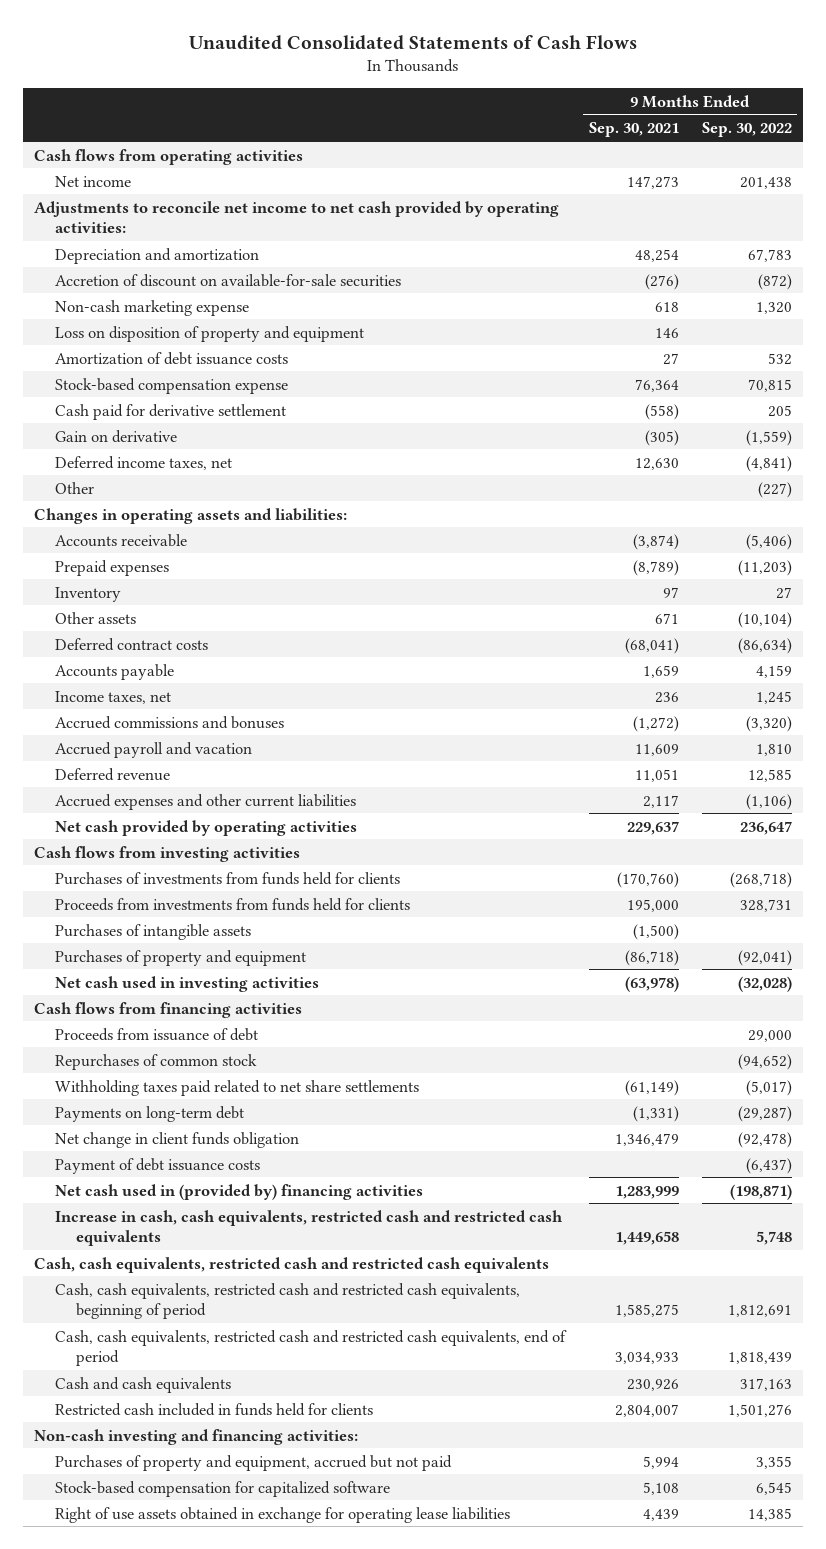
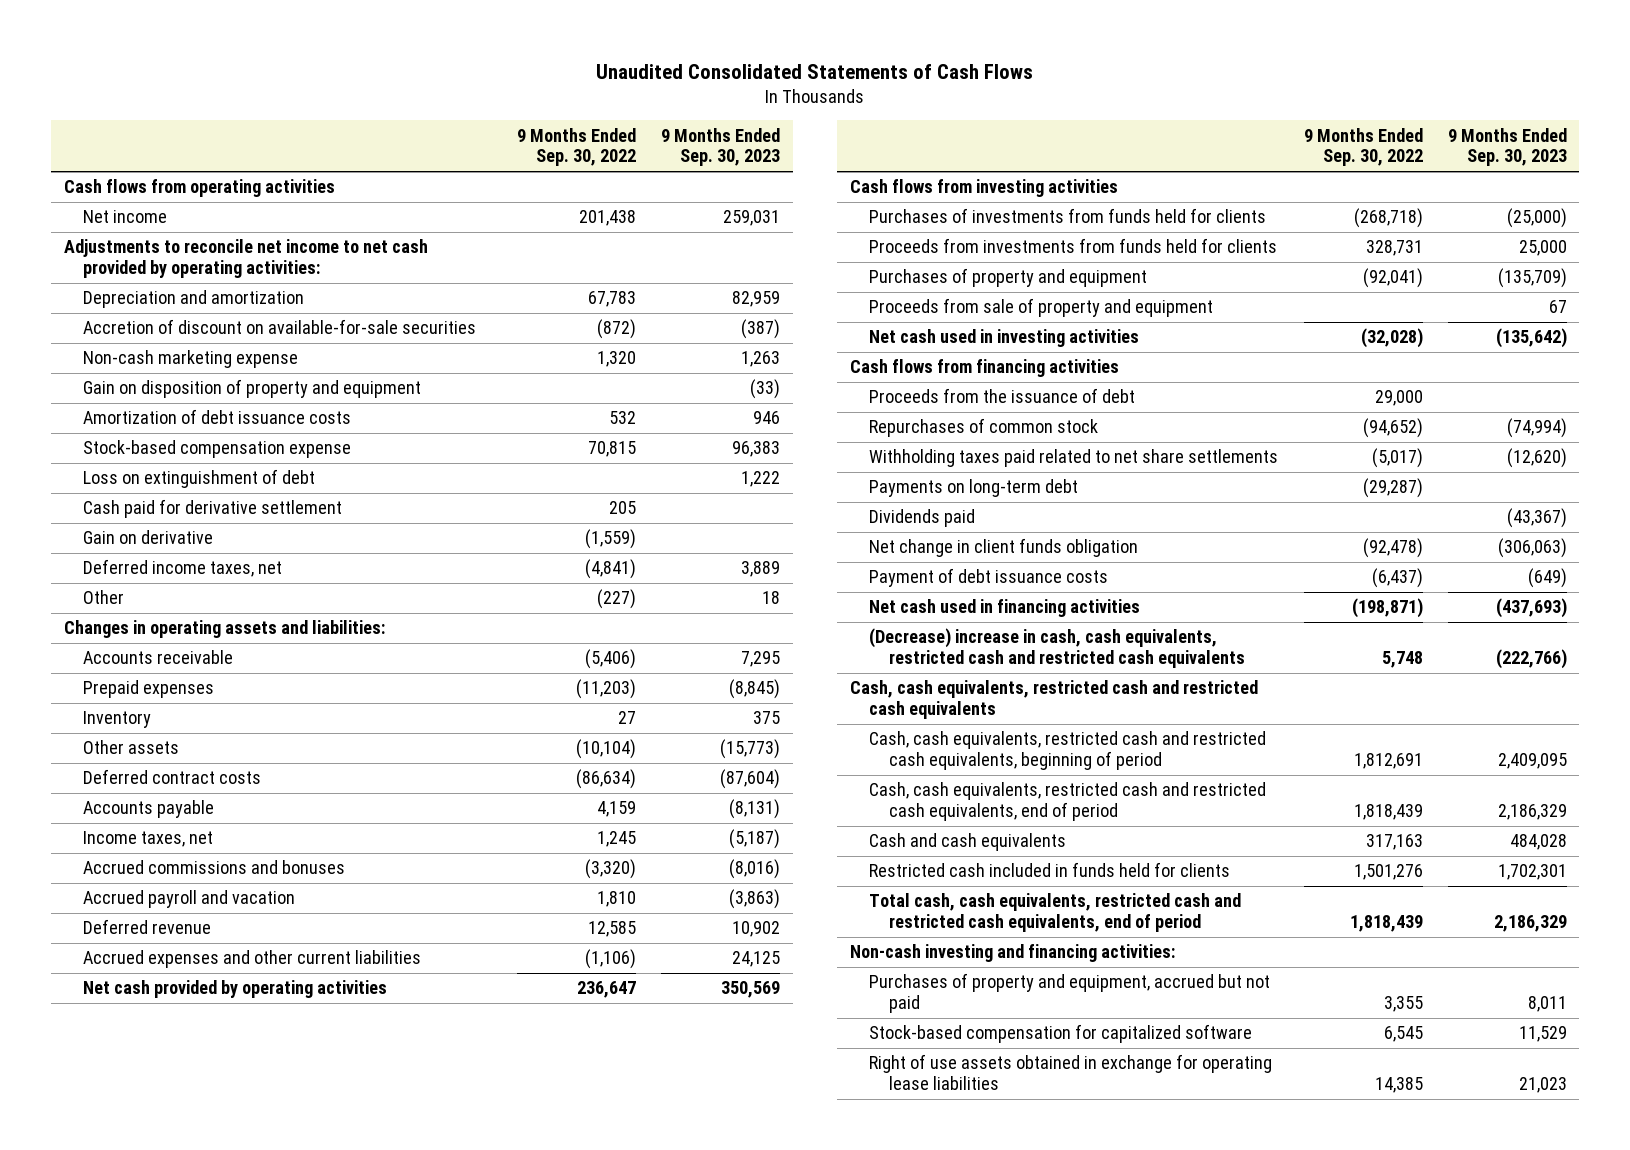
- | 9 Months Ended Sep. 30, 2021 | 9 Months Ended Sep. 30, 2022
+ | 9 Months Ended Sep. 30, 2022 | 9 Months Ended Sep. 30, 2023
- Loss on disposition of property and equipment | 146 |
+ Gain on disposition of property and equipment | | (33)
+ Loss on extinguishment of debt | | 1,222
- Purchases of intangible assets | (1,500) |
+ Proceeds from sale of property and equipment | | 67
- Proceeds from issuance of debt | | 29,000
+ Proceeds from the issuance of debt | 29,000 |
+ Dividends paid | | (43,367)
- Net cash used in (provided by) financing activities | 1,283,999 | (198,871)
- Increase in cash, cash equivalents, restricted cash and restricted cash equivalents | 1,449,658 | 5,748
+ Net cash used in financing activities | (198,871) | (437,693)
+ (Decrease) increase in cash, cash equivalents, restricted cash and restricted cash equivalents | 5,748 | (222,766)
+ Total cash, cash equivalents, restricted cash and restricted cash equivalents, end of period | 1,818,439 | 2,186,329

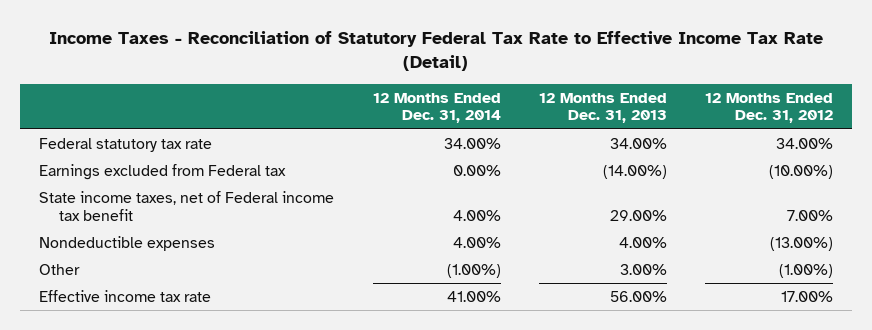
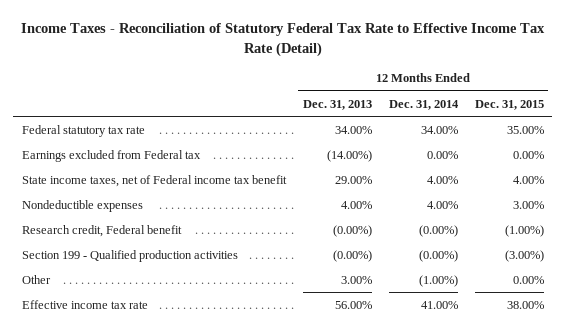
- | 12 Months Ended Dec. 31, 2014 | 12 Months Ended Dec. 31, 2013 | 12 Months Ended Dec. 31, 2012
+ | 12 Months Ended Dec. 31, 2013 | 12 Months Ended Dec. 31, 2014 | 12 Months Ended Dec. 31, 2015
+ Research credit, Federal benefit | (0.00%) | (0.00%) | (1.00%)
+ Section 199 - Qualified production activities | (0.00%) | (0.00%) | (3.00%)

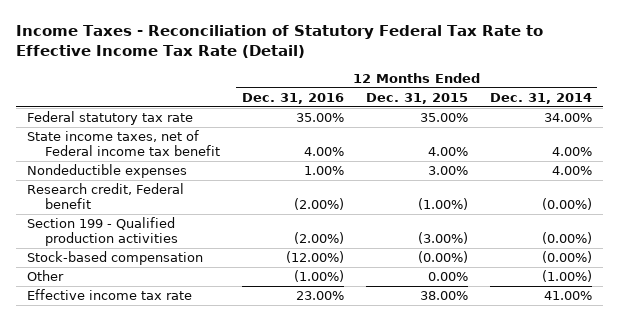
- | 12 Months Ended Dec. 31, 2013 | 12 Months Ended Dec. 31, 2014 | 12 Months Ended Dec. 31, 2015
+ | 12 Months Ended Dec. 31, 2016 | 12 Months Ended Dec. 31, 2015 | 12 Months Ended Dec. 31, 2014
- Earnings excluded from Federal tax | (14.00%) | 0.00% | 0.00%
+ Stock-based compensation | (12.00%) | (0.00%) | (0.00%)

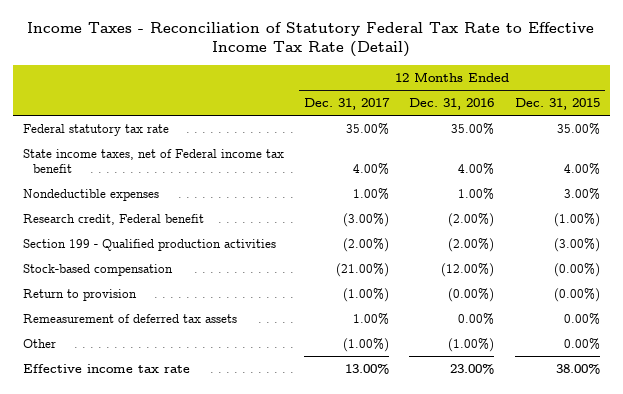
- | 12 Months Ended Dec. 31, 2016 | 12 Months Ended Dec. 31, 2015 | 12 Months Ended Dec. 31, 2014
+ | 12 Months Ended Dec. 31, 2017 | 12 Months Ended Dec. 31, 2016 | 12 Months Ended Dec. 31, 2015
+ Return to provision | (1.00%) | (0.00%) | (0.00%)
+ Remeasurement of deferred tax assets | 1.00% | 0.00% | 0.00%

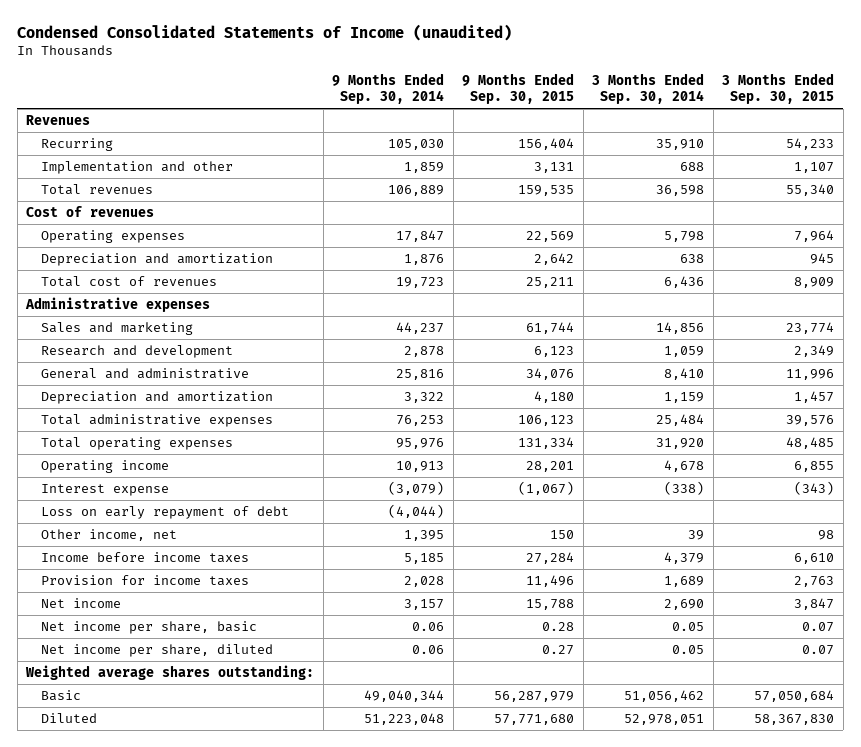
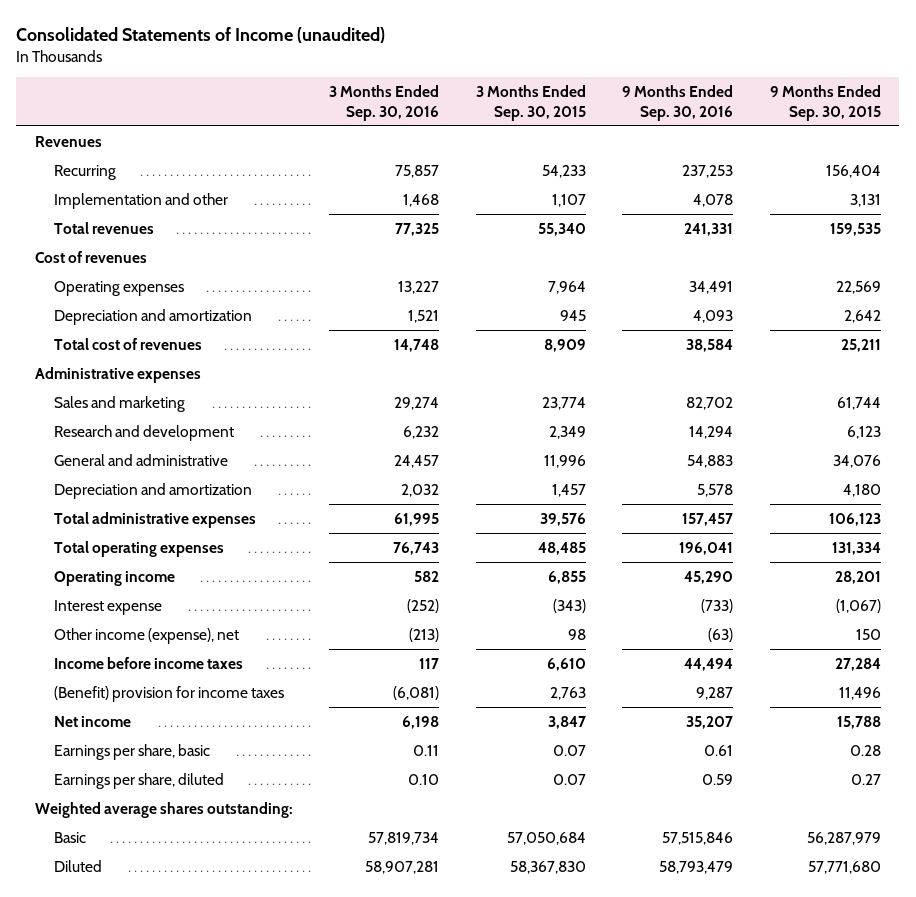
- Condensed Consolidated Statements of Income (unaudited)
+ Consolidated Statements of Income (unaudited)
- | 9 Months Ended Sep. 30, 2014 | 9 Months Ended Sep. 30, 2015 | 3 Months Ended Sep. 30, 2014 | 3 Months Ended Sep. 30, 2015
+ | 3 Months Ended Sep. 30, 2016 | 3 Months Ended Sep. 30, 2015 | 9 Months Ended Sep. 30, 2016 | 9 Months Ended Sep. 30, 2015
- Loss on early repayment of debt | (4,044) | | |
- Other income, net | 1,395 | 150 | 39 | 98
+ Other income (expense), net | (213) | 98 | (63) | 150
- Provision for income taxes | 2,028 | 11,496 | 1,689 | 2,763
+ (Benefit) provision for income taxes | (6,081) | 2,763 | 9,287 | 11,496
- Net income per share, basic | 0.06 | 0.28 | 0.05 | 0.07
- Net income per share, diluted | 0.06 | 0.27 | 0.05 | 0.07
+ Earnings per share, basic | 0.11 | 0.07 | 0.61 | 0.28
+ Earnings per share, diluted | 0.10 | 0.07 | 0.59 | 0.27

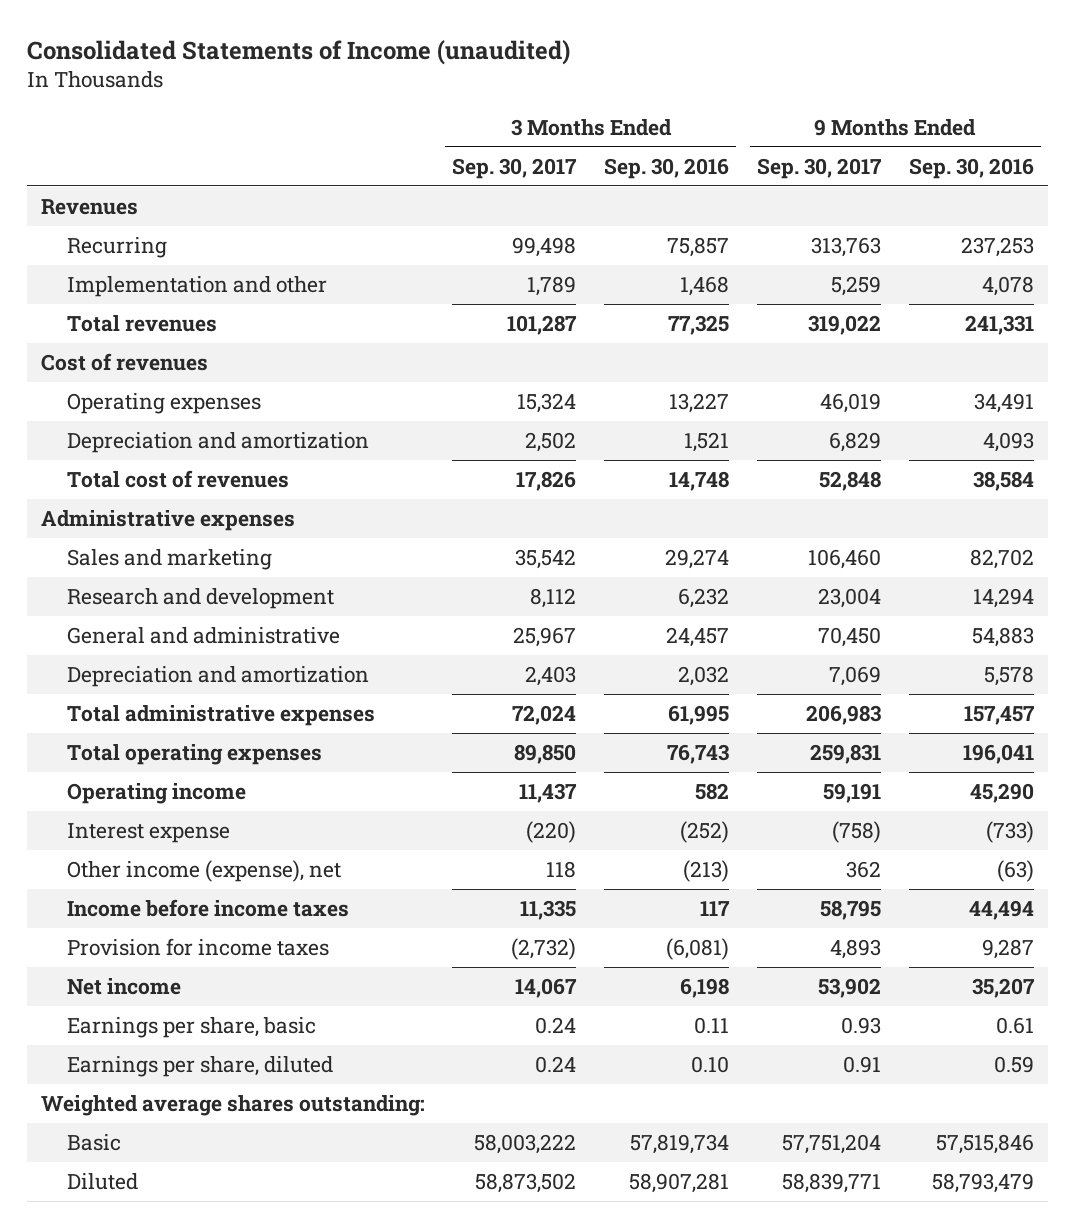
- | 3 Months Ended Sep. 30, 2016 | 3 Months Ended Sep. 30, 2015 | 9 Months Ended Sep. 30, 2016 | 9 Months Ended Sep. 30, 2015
+ | 3 Months Ended Sep. 30, 2017 | 3 Months Ended Sep. 30, 2016 | 9 Months Ended Sep. 30, 2017 | 9 Months Ended Sep. 30, 2016
- (Benefit) provision for income taxes | (6,081) | 2,763 | 9,287 | 11,496
+ Provision for income taxes | (2,732) | (6,081) | 4,893 | 9,287

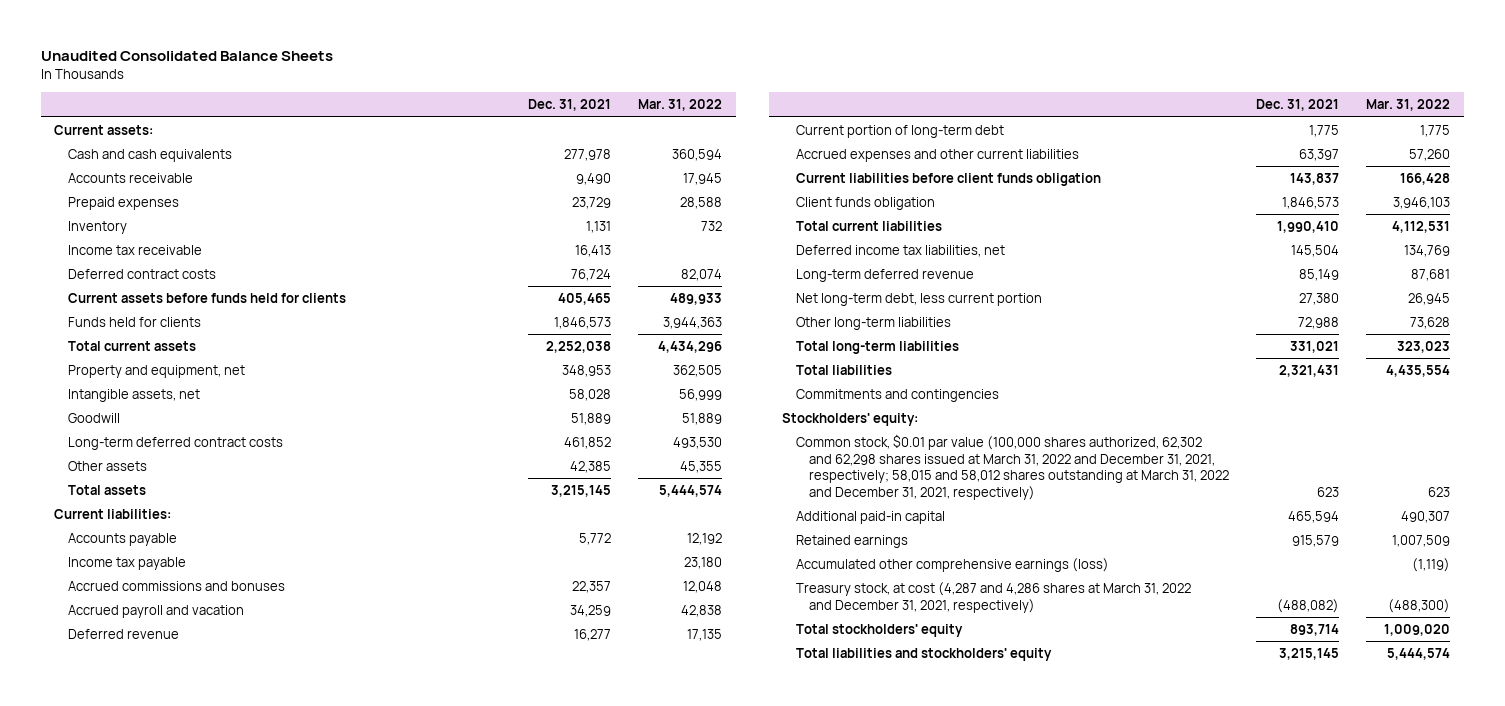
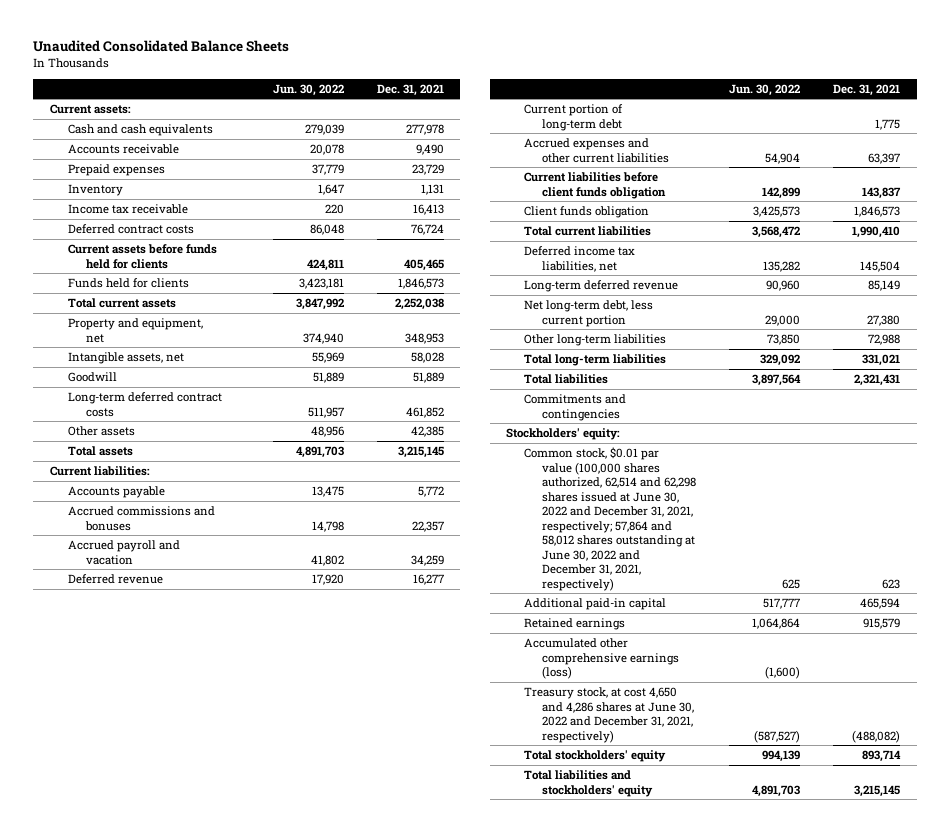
- | Dec. 31, 2021 | Mar. 31, 2022
+ | Jun. 30, 2022 | Dec. 31, 2021
- Income tax payable | | 23,180
- Common stock, $0.01 par value (100,000 shares authorized, 62,302 and 62,298 shares issued at March 31, 2022 and December 31, 2021, respectively; 58,015 and 58,012 shares outstanding at March 31, 2022 and December 31, 2021, respectively) | 623 | 623
+ Common stock, $0.01 par value (100,000 shares authorized, 62,514 and 62,298 shares issued at June 30, 2022 and December 31, 2021, respectively; 57,864 and 58,012 shares outstanding at June 30, 2022 and December 31, 2021, respectively) | 625 | 623
- Treasury stock, at cost (4,287 and 4,286 shares at March 31, 2022 and December 31, 2021, respectively) | (488,082) | (488,300)
+ Treasury stock, at cost 4,650 and 4,286 shares at June 30, 2022 and December 31, 2021, respectively) | (587,527) | (488,082)

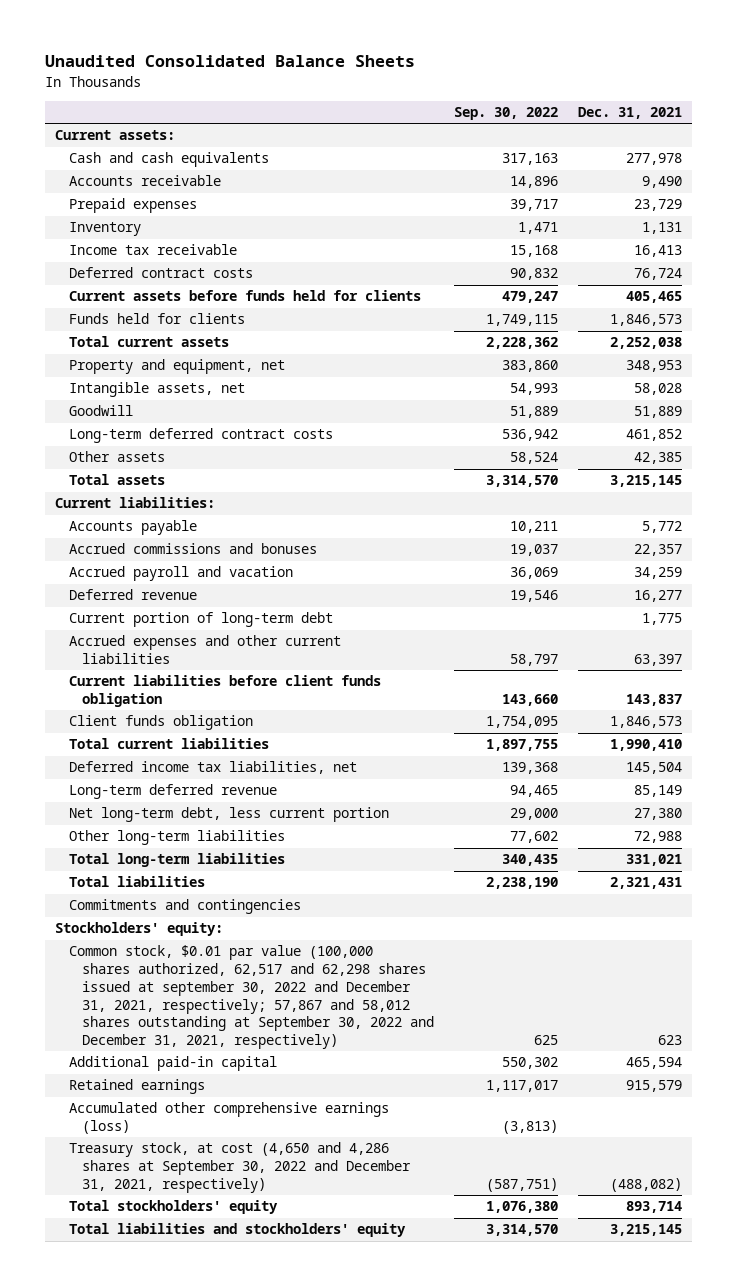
- | Jun. 30, 2022 | Dec. 31, 2021
+ | Sep. 30, 2022 | Dec. 31, 2021
- Common stock, $0.01 par value (100,000 shares authorized, 62,514 and 62,298 shares issued at June 30, 2022 and December 31, 2021, respectively; 57,864 and 58,012 shares outstanding at June 30, 2022 and December 31, 2021, respectively) | 625 | 623
+ Common stock, $0.01 par value (100,000 shares authorized, 62,517 and 62,298 shares issued at september 30, 2022 and December 31, 2021, respectively; 57,867 and 58,012 shares outstanding at September 30, 2022 and December 31, 2021, respectively) | 625 | 623
- Treasury stock, at cost 4,650 and 4,286 shares at June 30, 2022 and December 31, 2021, respectively) | (587,527) | (488,082)
+ Treasury stock, at cost (4,650 and 4,286 shares at September 30, 2022 and December 31, 2021, respectively) | (587,751) | (488,082)

